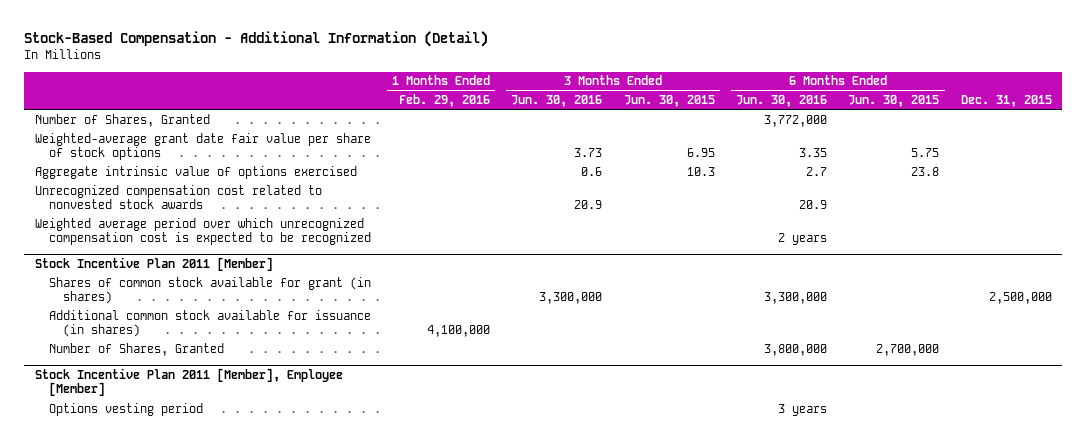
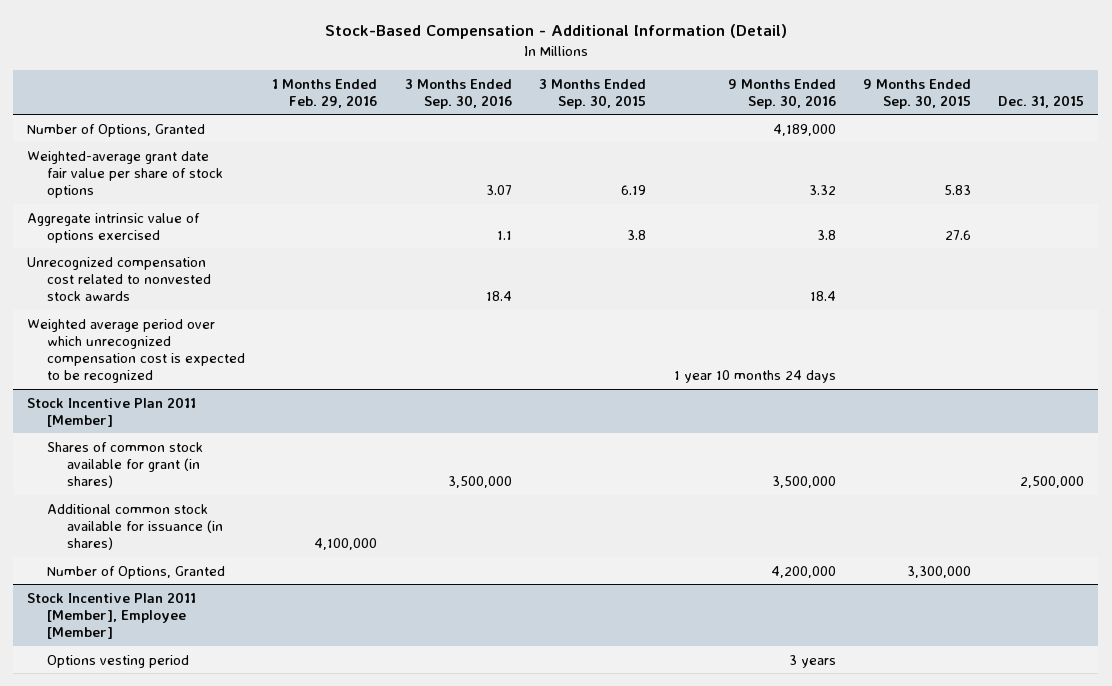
- | 1 Months Ended Feb. 29, 2016 | 3 Months Ended Jun. 30, 2016 | 3 Months Ended Jun. 30, 2015 | 6 Months Ended Jun. 30, 2016 | 6 Months Ended Jun. 30, 2015 | Dec. 31, 2015
+ | 1 Months Ended Feb. 29, 2016 | 3 Months Ended Sep. 30, 2016 | 3 Months Ended Sep. 30, 2015 | 9 Months Ended Sep. 30, 2016 | 9 Months Ended Sep. 30, 2015 | Dec. 31, 2015
- Number of Shares, Granted | | | | 3,772,000 | |
+ Number of Options, Granted | | | | 4,189,000 | |
@ Stock Incentive Plan 2011 [Member]
- Number of Shares, Granted | | | | 3,800,000 | 2,700,000 |
+ Number of Options, Granted | | | | 4,200,000 | 3,300,000 |

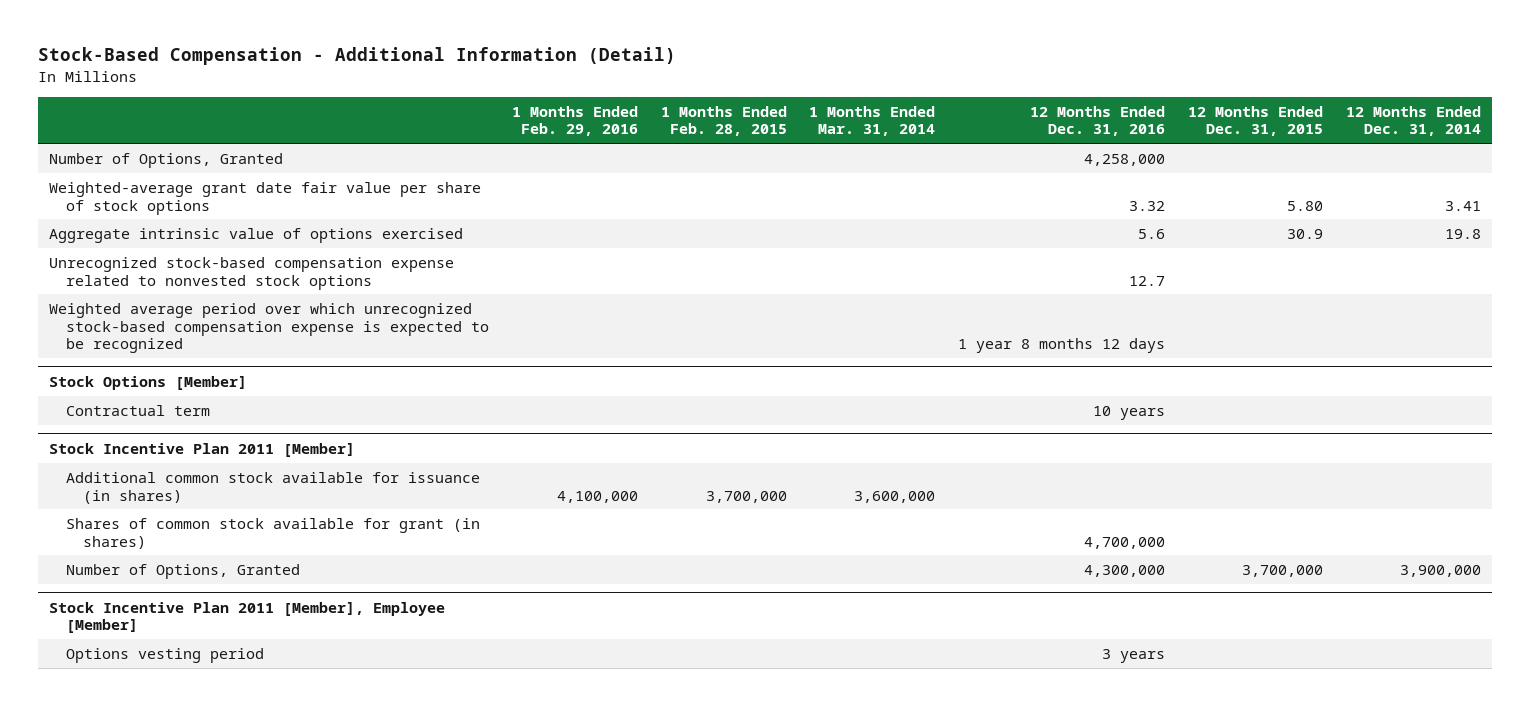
- | 1 Months Ended Feb. 29, 2016 | 3 Months Ended Sep. 30, 2016 | 3 Months Ended Sep. 30, 2015 | 9 Months Ended Sep. 30, 2016 | 9 Months Ended Sep. 30, 2015 | Dec. 31, 2015
+ | 1 Months Ended Feb. 29, 2016 | 1 Months Ended Feb. 28, 2015 | 1 Months Ended Mar. 31, 2014 | 12 Months Ended Dec. 31, 2016 | 12 Months Ended Dec. 31, 2015 | 12 Months Ended Dec. 31, 2014
- Unrecognized compensation cost related to nonvested stock awards | | 18.4 | | 18.4 | |
- Weighted average period over which unrecognized compensation cost is expected to be recognized | | | | 1 year 10 months 24 days | |
+ Unrecognized stock-based compensation expense related to nonvested stock options | | | | 12.7 | |
+ Weighted average period over which unrecognized stock-based compensation expense is expected to be recognized | | | | 1 year 8 months 12 days | |
+ Stock Options [Member]
+ Contractual term | | | | 10 years | |
@ Stock Incentive Plan 2011 [Member]
moved down: Shares of common stock available for grant (in shares) | | | | 4,700,000 | |

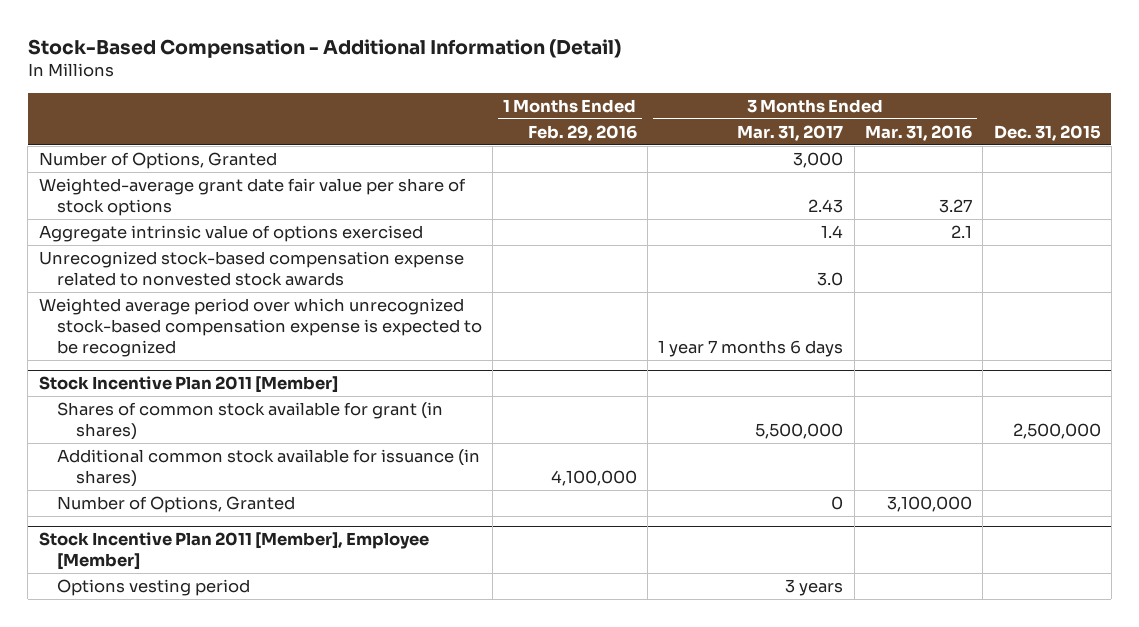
- | 1 Months Ended Feb. 29, 2016 | 1 Months Ended Feb. 28, 2015 | 1 Months Ended Mar. 31, 2014 | 12 Months Ended Dec. 31, 2016 | 12 Months Ended Dec. 31, 2015 | 12 Months Ended Dec. 31, 2014
+ | 1 Months Ended Feb. 29, 2016 | 3 Months Ended Mar. 31, 2017 | 3 Months Ended Mar. 31, 2016 | Dec. 31, 2015
- Unrecognized stock-based compensation expense related to nonvested stock options | | | | 12.7 | |
+ Unrecognized stock-based compensation expense related to nonvested stock awards | | 3.0 | |
- Stock Options [Member]
- Contractual term | | | | 10 years | |
@ Stock Incentive Plan 2011 [Member]
moved down: Additional common stock available for issuance (in shares) | 4,100,000 | | |

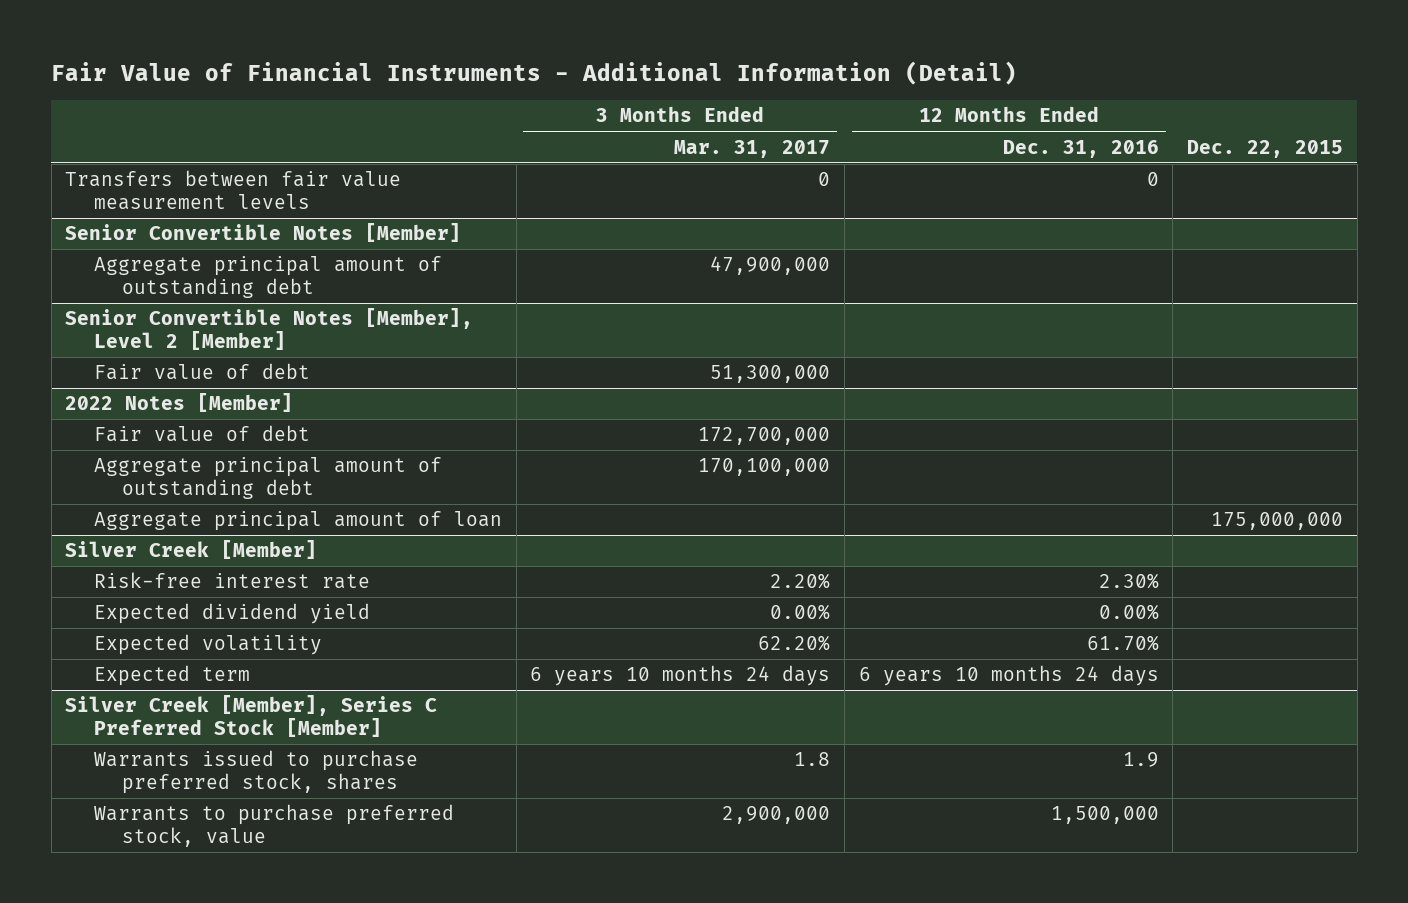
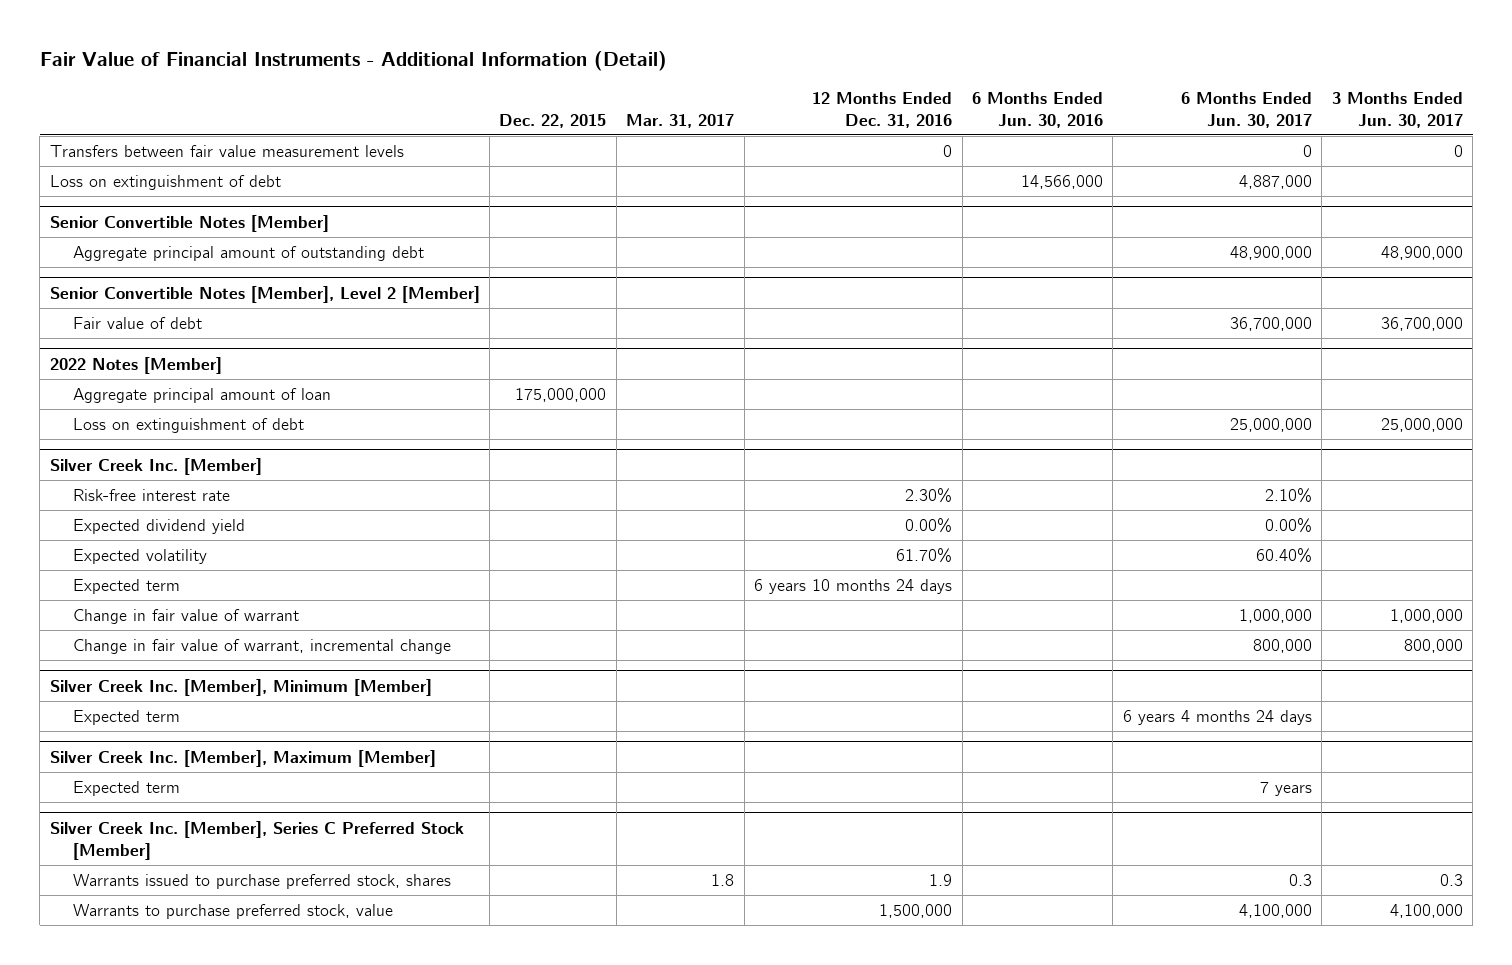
- | 3 Months Ended Mar. 31, 2017 | 12 Months Ended Dec. 31, 2016 | Dec. 22, 2015
+ | Dec. 22, 2015 | Mar. 31, 2017 | 12 Months Ended Dec. 31, 2016 | 6 Months Ended Jun. 30, 2016 | 6 Months Ended Jun. 30, 2017 | 3 Months Ended Jun. 30, 2017
+ Loss on extinguishment of debt | | | | 14,566,000 | 4,887,000 |
@ 2022 Notes [Member]
- Fair value of debt | 172,700,000 | |
- Aggregate principal amount of outstanding debt | 170,100,000 | |
- Silver Creek [Member]
@ 2022 Notes [Member]
+ Loss on extinguishment of debt | | | | | 25,000,000 | 25,000,000
+ Silver Creek Inc. [Member]
- Silver Creek [Member], Series C Preferred Stock [Member]
+ Change in fair value of warrant | | | | | 1,000,000 | 1,000,000
+ Change in fair value of warrant, incremental change | | | | | 800,000 | 800,000
+ Silver Creek Inc. [Member], Minimum [Member]
+ Expected term | | | | | 6 years 4 months 24 days |
+ Silver Creek Inc. [Member], Maximum [Member]
+ Expected term | | | | | 7 years |
+ Silver Creek Inc. [Member], Series C Preferred Stock [Member]

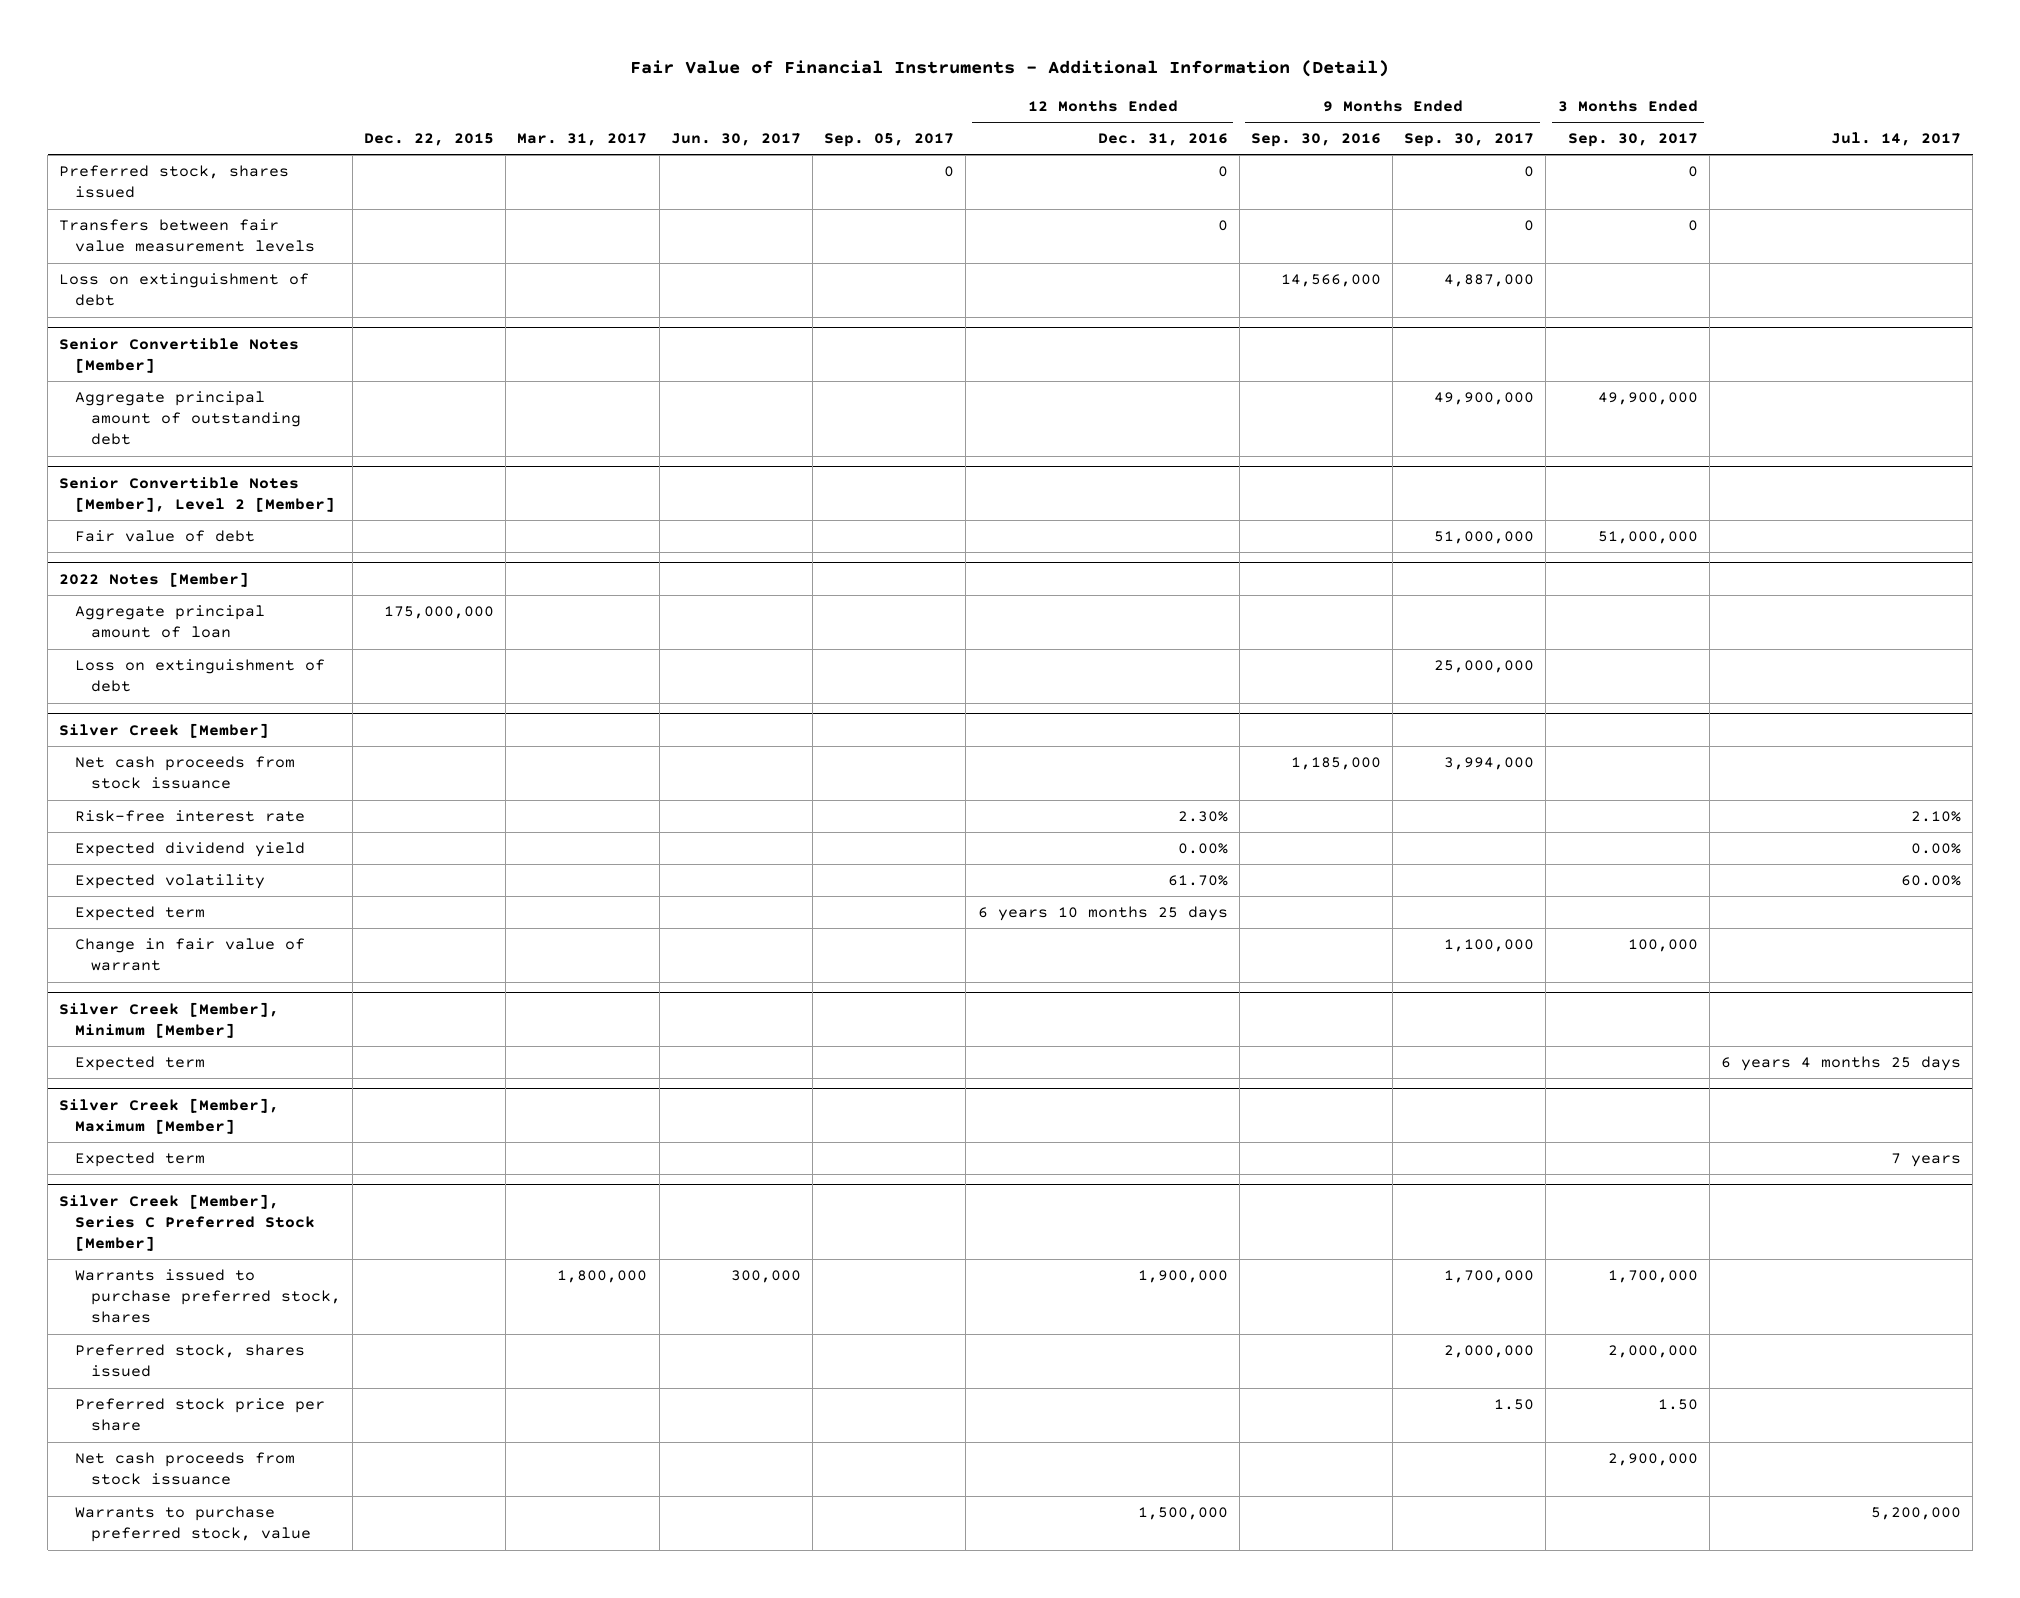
- | Dec. 22, 2015 | Mar. 31, 2017 | 12 Months Ended Dec. 31, 2016 | 6 Months Ended Jun. 30, 2016 | 6 Months Ended Jun. 30, 2017 | 3 Months Ended Jun. 30, 2017
+ | Dec. 22, 2015 | Mar. 31, 2017 | Jun. 30, 2017 | Sep. 05, 2017 | 12 Months Ended Dec. 31, 2016 | 9 Months Ended Sep. 30, 2016 | 9 Months Ended Sep. 30, 2017 | 3 Months Ended Sep. 30, 2017 | Jul. 14, 2017
+ Preferred stock, shares issued | | | | 0 | 0 | | 0 | 0 |
- Silver Creek Inc. [Member]
+ Silver Creek [Member]
+ Net cash proceeds from stock issuance | | | | | | 1,185,000 | 3,994,000 | |
- Expected term | | | 6 years 10 months 24 days | | |
+ Expected term | | | | | 6 years 10 months 25 days | | | |
- Change in fair value of warrant, incremental change | | | | | 800,000 | 800,000
- Silver Creek Inc. [Member], Minimum [Member]
+ Silver Creek [Member], Minimum [Member]
- Silver Creek Inc. [Member], Maximum [Member]
+ Silver Creek [Member], Maximum [Member]
- Silver Creek Inc. [Member], Series C Preferred Stock [Member]
- Warrants issued to purchase preferred stock, shares | | 1.8 | 1.9 | | 0.3 | 0.3
+ Silver Creek [Member], Series C Preferred Stock [Member]
+ Warrants issued to purchase preferred stock, shares | | 1,800,000 | 300,000 | | 1,900,000 | | 1,700,000 | 1,700,000 |
+ Preferred stock, shares issued | | | | | | | 2,000,000 | 2,000,000 |
+ Preferred stock price per share | | | | | | | 1.50 | 1.50 |
+ Net cash proceeds from stock issuance | | | | | | | | 2,900,000 |

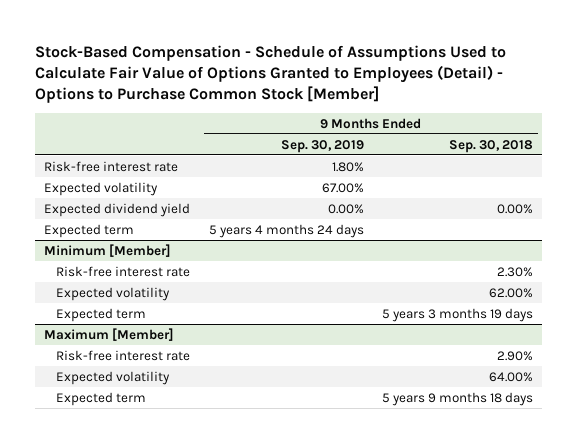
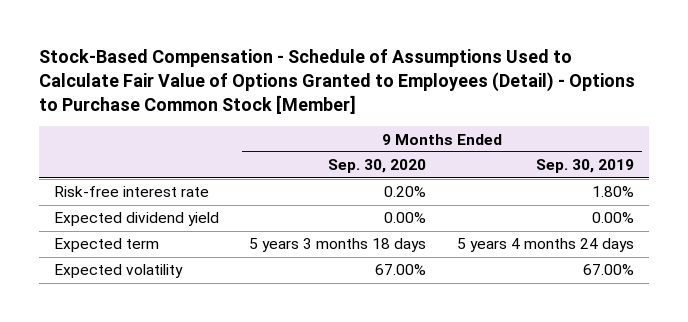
- | 9 Months Ended Sep. 30, 2019 | 9 Months Ended Sep. 30, 2018
+ | 9 Months Ended Sep. 30, 2020 | 9 Months Ended Sep. 30, 2019
- Minimum [Member]
- Risk-free interest rate | | 2.30%
- Expected volatility | | 62.00%
- Expected term | | 5 years 3 months 19 days
- Maximum [Member]
- Risk-free interest rate | | 2.90%
- Expected volatility | | 64.00%
- Expected term | | 5 years 9 months 18 days
moved down: Expected volatility | 67.00% | 67.00%

